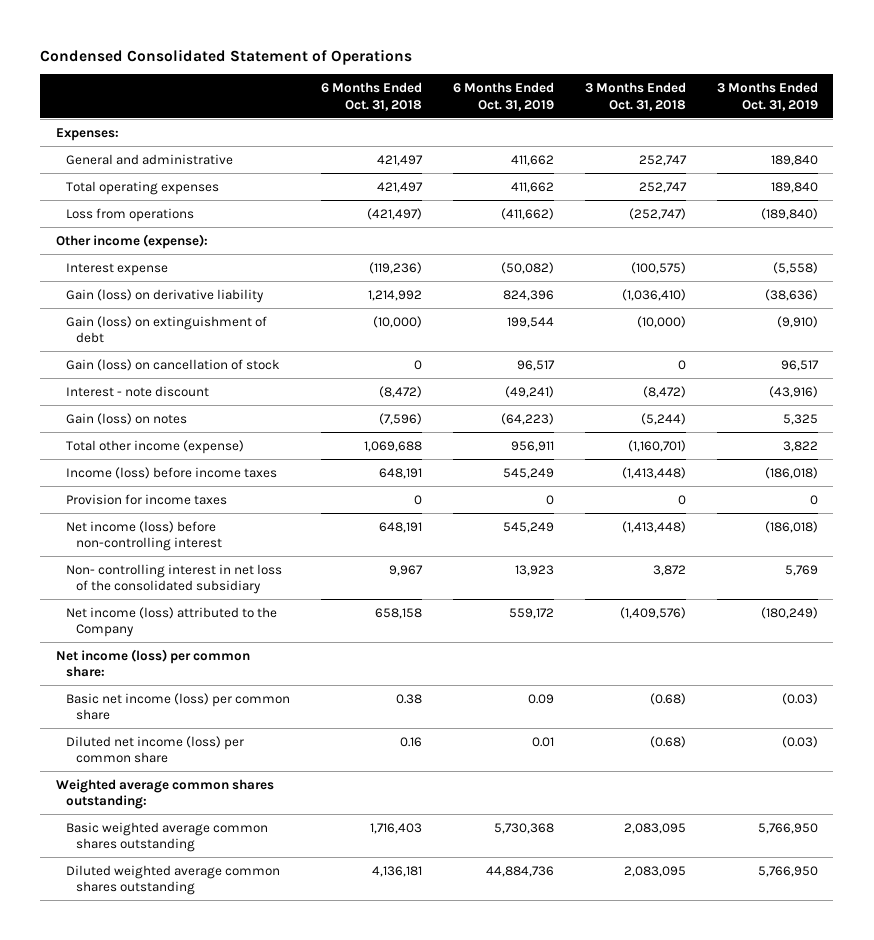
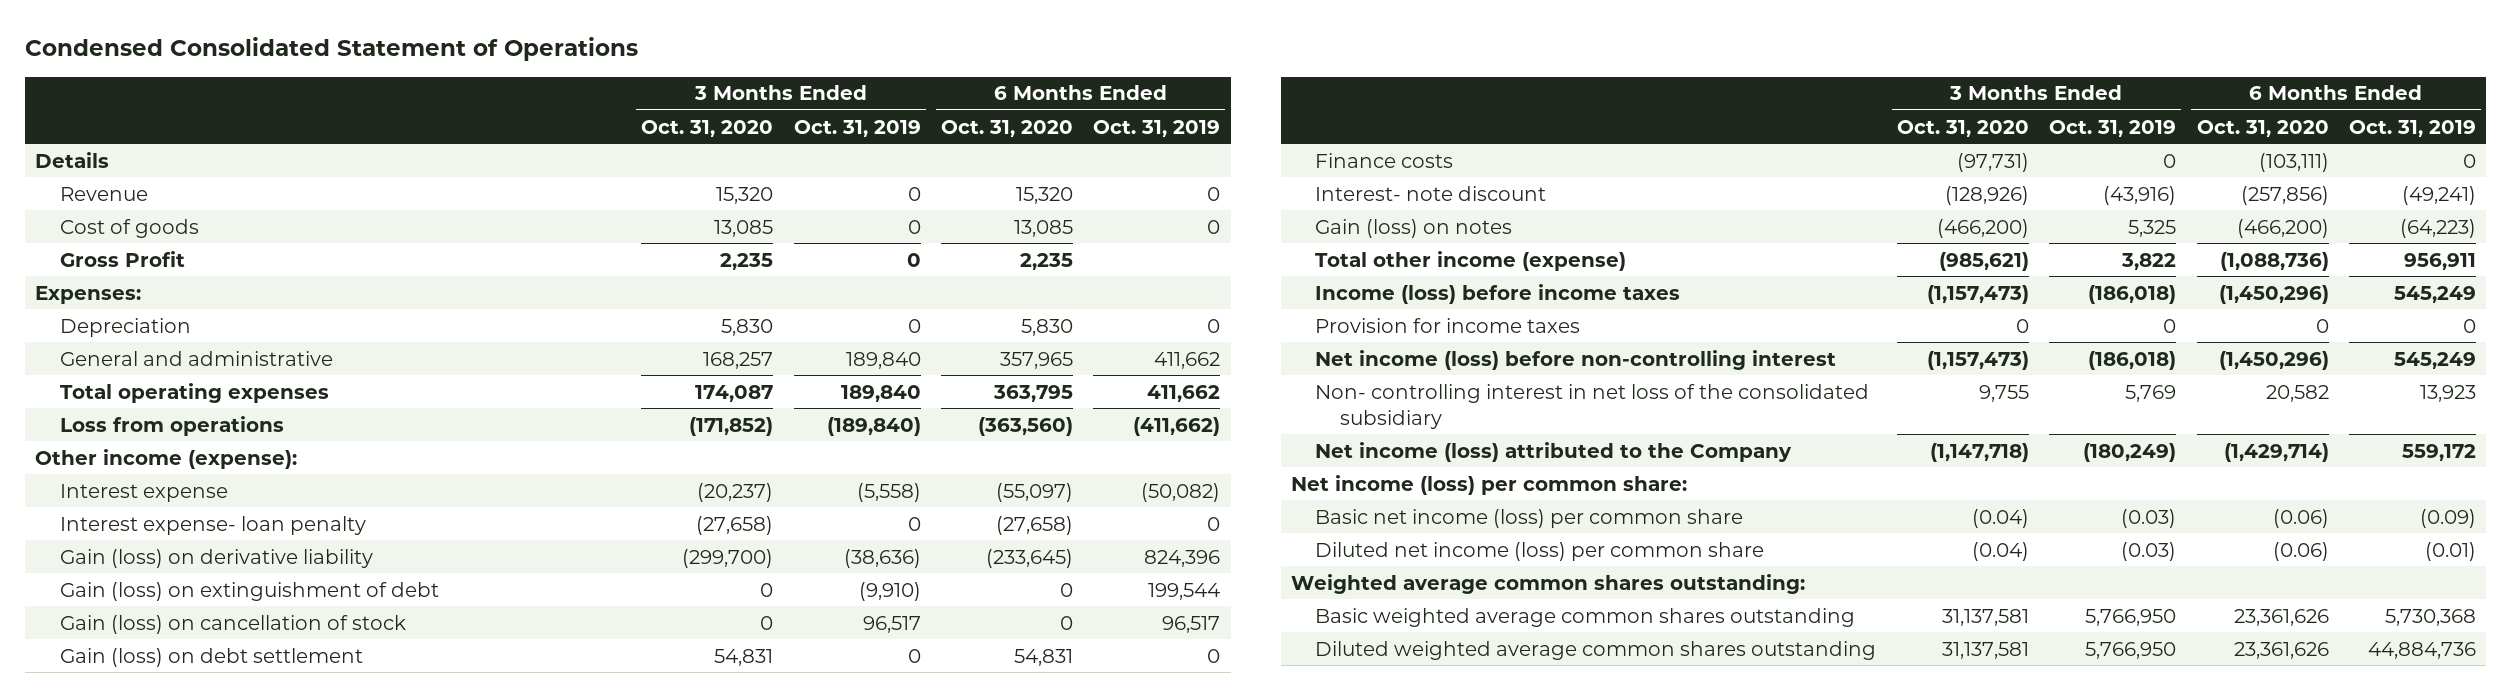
- | 6 Months Ended Oct. 31, 2018 | 6 Months Ended Oct. 31, 2019 | 3 Months Ended Oct. 31, 2018 | 3 Months Ended Oct. 31, 2019
+ | 3 Months Ended Oct. 31, 2020 | 3 Months Ended Oct. 31, 2019 | 6 Months Ended Oct. 31, 2020 | 6 Months Ended Oct. 31, 2019
+ Details
+ Revenue | 15,320 | 0 | 15,320 | 0
+ Cost of goods | 13,085 | 0 | 13,085 | 0
+ Gross Profit | 2,235 | 0 | 2,235 |
+ Depreciation | 5,830 | 0 | 5,830 | 0
+ Interest expense- loan penalty | (27,658) | 0 | (27,658) | 0
- Interest - note discount | (8,472) | (49,241) | (8,472) | (43,916)
+ Gain (loss) on debt settlement | 54,831 | 0 | 54,831 | 0
+ Finance costs | (97,731) | 0 | (103,111) | 0
+ Interest- note discount | (128,926) | (43,916) | (257,856) | (49,241)
- Basic net income (loss) per common share | 0.38 | 0.09 | (0.68) | (0.03)
- Diluted net income (loss) per common share | 0.16 | 0.01 | (0.68) | (0.03)
+ Basic net income (loss) per common share | (0.04) | (0.03) | (0.06) | (0.09)
+ Diluted net income (loss) per common share | (0.04) | (0.03) | (0.06) | (0.01)

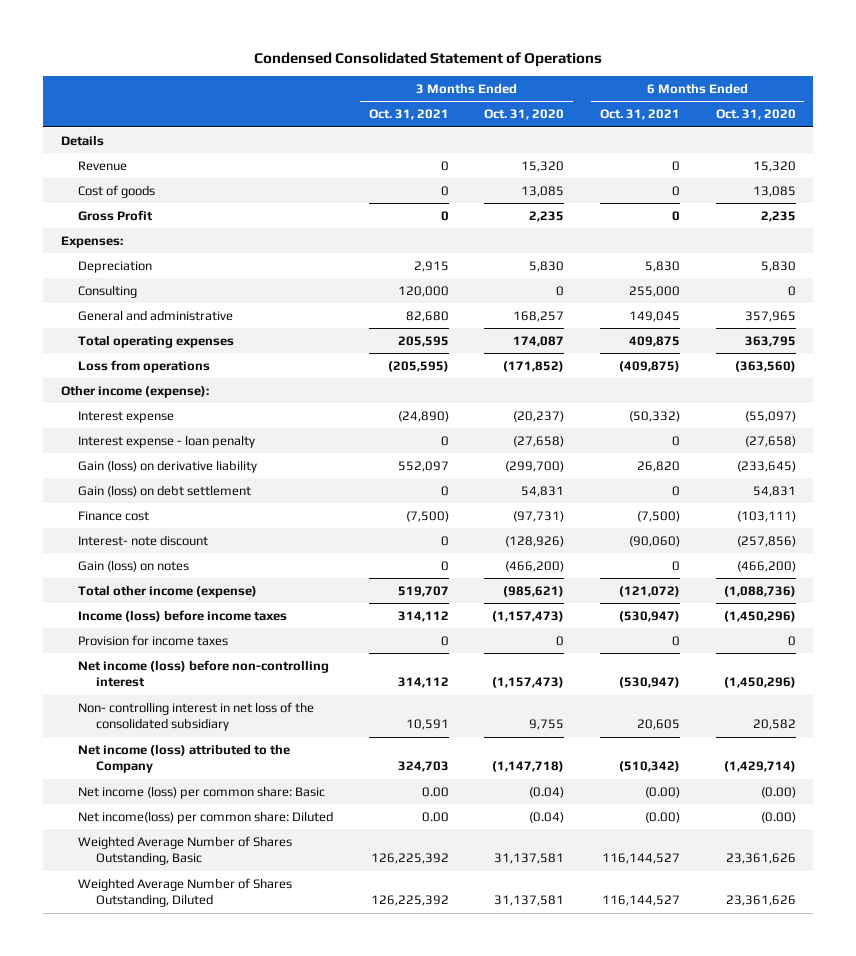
- | 3 Months Ended Oct. 31, 2020 | 3 Months Ended Oct. 31, 2019 | 6 Months Ended Oct. 31, 2020 | 6 Months Ended Oct. 31, 2019
+ | 3 Months Ended Oct. 31, 2021 | 3 Months Ended Oct. 31, 2020 | 6 Months Ended Oct. 31, 2021 | 6 Months Ended Oct. 31, 2020
+ Consulting | 120,000 | 0 | 255,000 | 0
- Interest expense- loan penalty | (27,658) | 0 | (27,658) | 0
+ Interest expense - loan penalty | 0 | (27,658) | 0 | (27,658)
- Gain (loss) on extinguishment of debt | 0 | (9,910) | 0 | 199,544
- Gain (loss) on cancellation of stock | 0 | 96,517 | 0 | 96,517
- Finance costs | (97,731) | 0 | (103,111) | 0
+ Finance cost | (7,500) | (97,731) | (7,500) | (103,111)
- Net income (loss) per common share:
- Basic net income (loss) per common share | (0.04) | (0.03) | (0.06) | (0.09)
- Diluted net income (loss) per common share | (0.04) | (0.03) | (0.06) | (0.01)
- Weighted average common shares outstanding:
- Basic weighted average common shares outstanding | 31,137,581 | 5,766,950 | 23,361,626 | 5,730,368
- Diluted weighted average common shares outstanding | 31,137,581 | 5,766,950 | 23,361,626 | 44,884,736
+ Net income (loss) per common share: Basic | 0.00 | (0.04) | (0.00) | (0.00)
+ Net income(loss) per common share: Diluted | 0.00 | (0.04) | (0.00) | (0.00)
+ Weighted Average Number of Shares Outstanding, Basic | 126,225,392 | 31,137,581 | 116,144,527 | 23,361,626
+ Weighted Average Number of Shares Outstanding, Diluted | 126,225,392 | 31,137,581 | 116,144,527 | 23,361,626

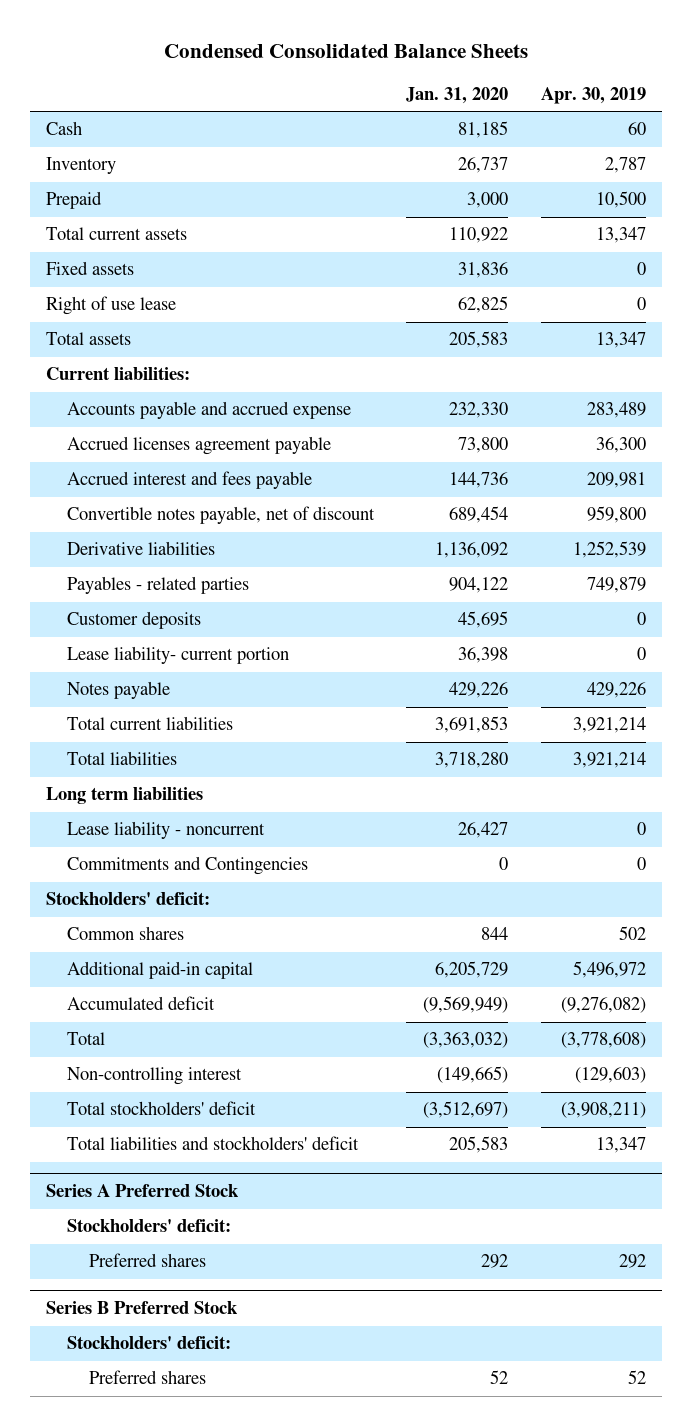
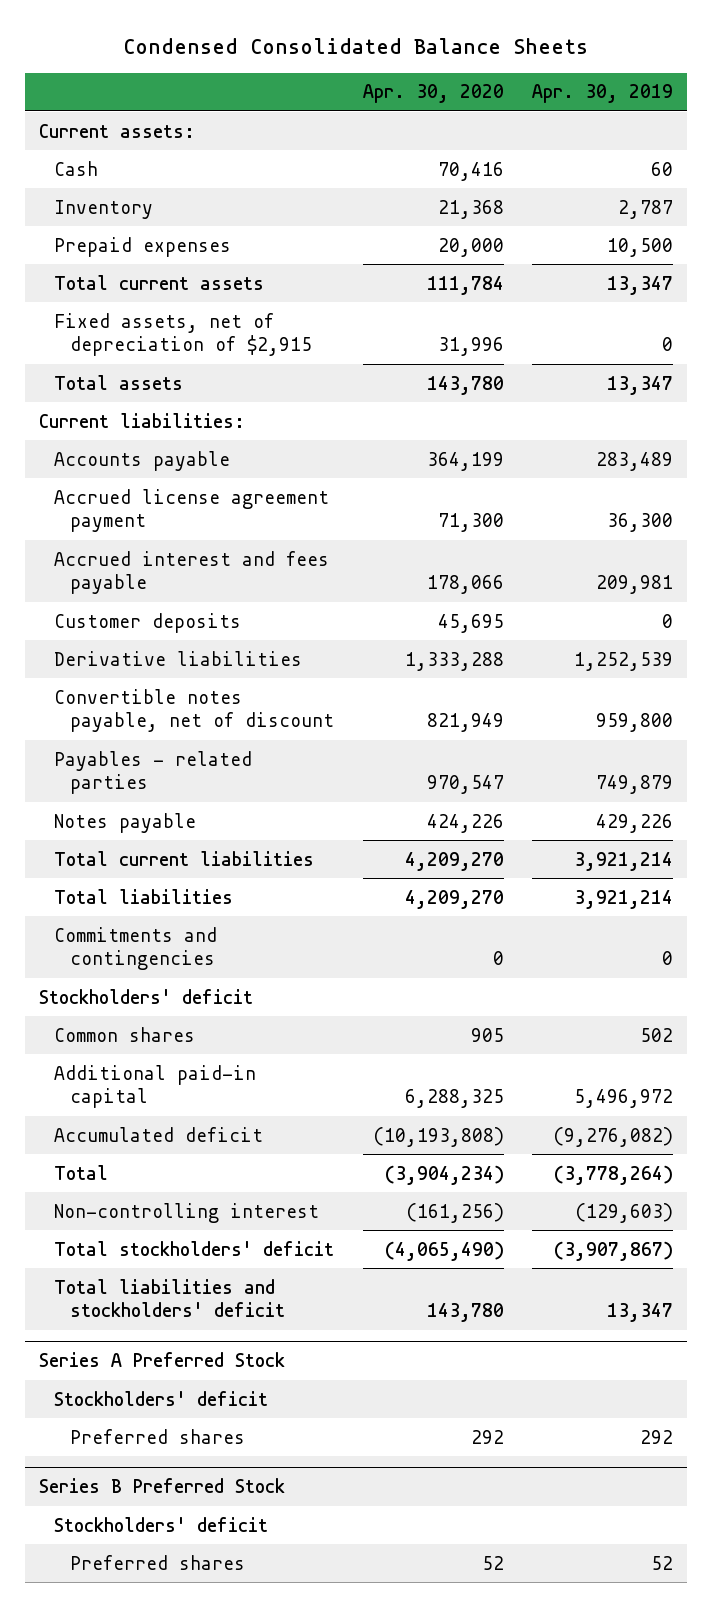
- | Jan. 31, 2020 | Apr. 30, 2019
+ | Apr. 30, 2020 | Apr. 30, 2019
+ Current assets:
- Prepaid | 3,000 | 10,500
+ Prepaid expenses | 20,000 | 10,500
- Fixed assets | 31,836 | 0
- Right of use lease | 62,825 | 0
+ Fixed assets, net of depreciation of $2,915 | 31,996 | 0
- Accounts payable and accrued expense | 232,330 | 283,489
- Accrued licenses agreement payable | 73,800 | 36,300
+ Accounts payable | 364,199 | 283,489
+ Accrued license agreement payment | 71,300 | 36,300
moved up: Customer deposits | 45,695 | 0
moved down: Convertible notes payable, net of discount | 821,949 | 959,800
- Lease liability- current portion | 36,398 | 0
- Long term liabilities
- Lease liability - noncurrent | 26,427 | 0
- Commitments and Contingencies | 0 | 0
- Stockholders' deficit:
+ Commitments and contingencies | 0 | 0
+ Stockholders' deficit
- Total | (3,363,032) | (3,778,608)
+ Total | (3,904,234) | (3,778,264)
- Total stockholders' deficit | (3,512,697) | (3,908,211)
+ Total stockholders' deficit | (4,065,490) | (3,907,867)
@ Series A Preferred Stock
- Stockholders' deficit:
+ Stockholders' deficit
@ Series B Preferred Stock
- Stockholders' deficit:
+ Stockholders' deficit

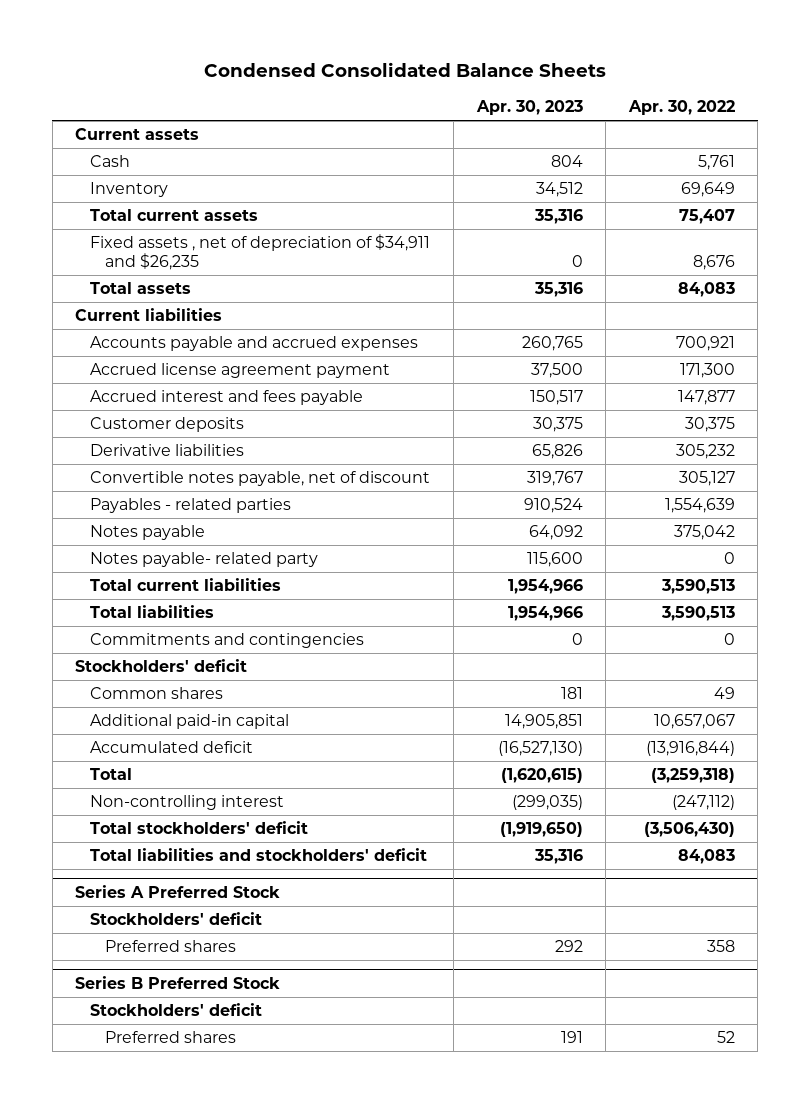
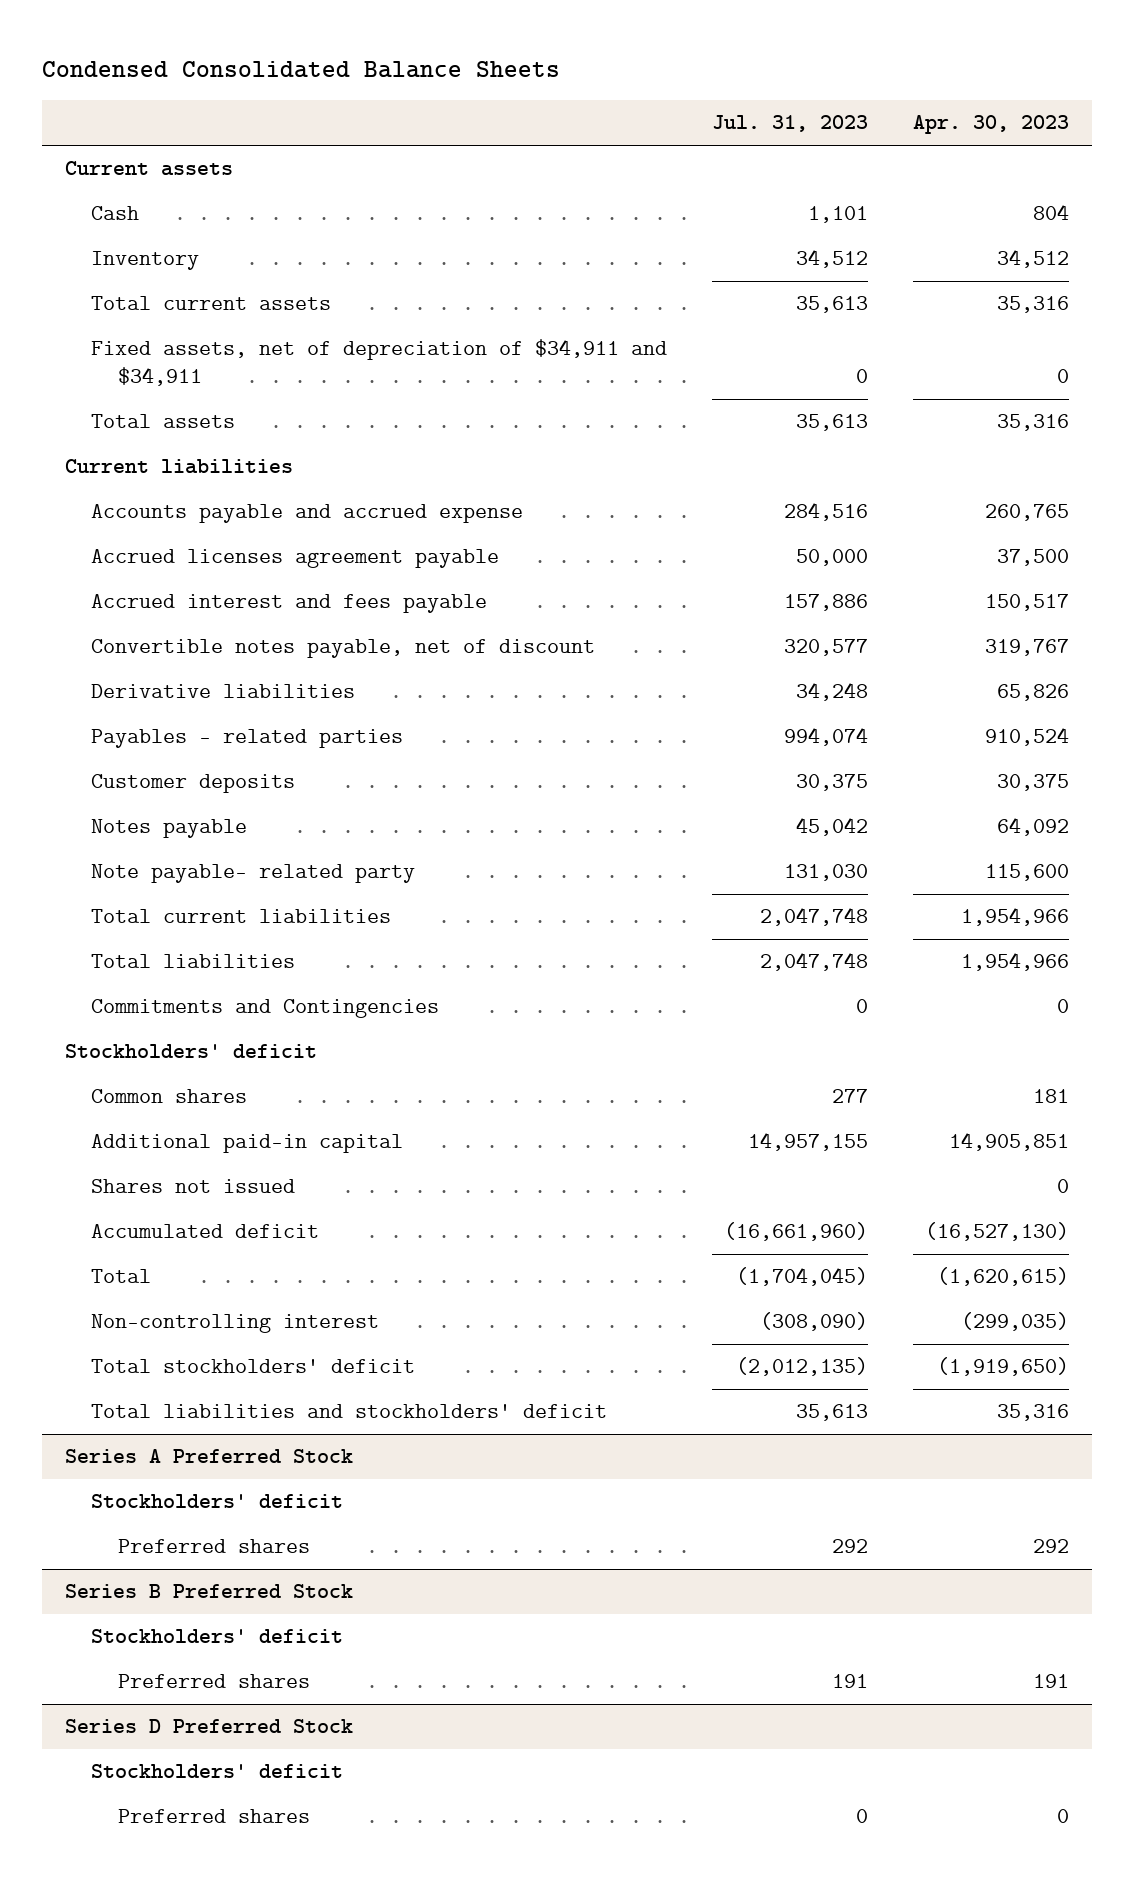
- | Apr. 30, 2023 | Apr. 30, 2022
+ | Jul. 31, 2023 | Apr. 30, 2023
- Fixed assets , net of depreciation of $34,911 and $26,235 | 0 | 8,676
+ Fixed assets, net of depreciation of $34,911 and $34,911 | 0 | 0
- Accounts payable and accrued expenses | 260,765 | 700,921
- Accrued license agreement payment | 37,500 | 171,300
+ Accounts payable and accrued expense | 284,516 | 260,765
+ Accrued licenses agreement payable | 50,000 | 37,500
moved down: Derivative liabilities | 34,248 | 65,826
moved down: Customer deposits | 30,375 | 30,375
- Notes payable- related party | 115,600 | 0
+ Note payable- related party | 131,030 | 115,600
- Commitments and contingencies | 0 | 0
+ Commitments and Contingencies | 0 | 0
+ Shares not issued | | 0
+ Series D Preferred Stock
+ Stockholders' deficit
+ Preferred shares | 0 | 0

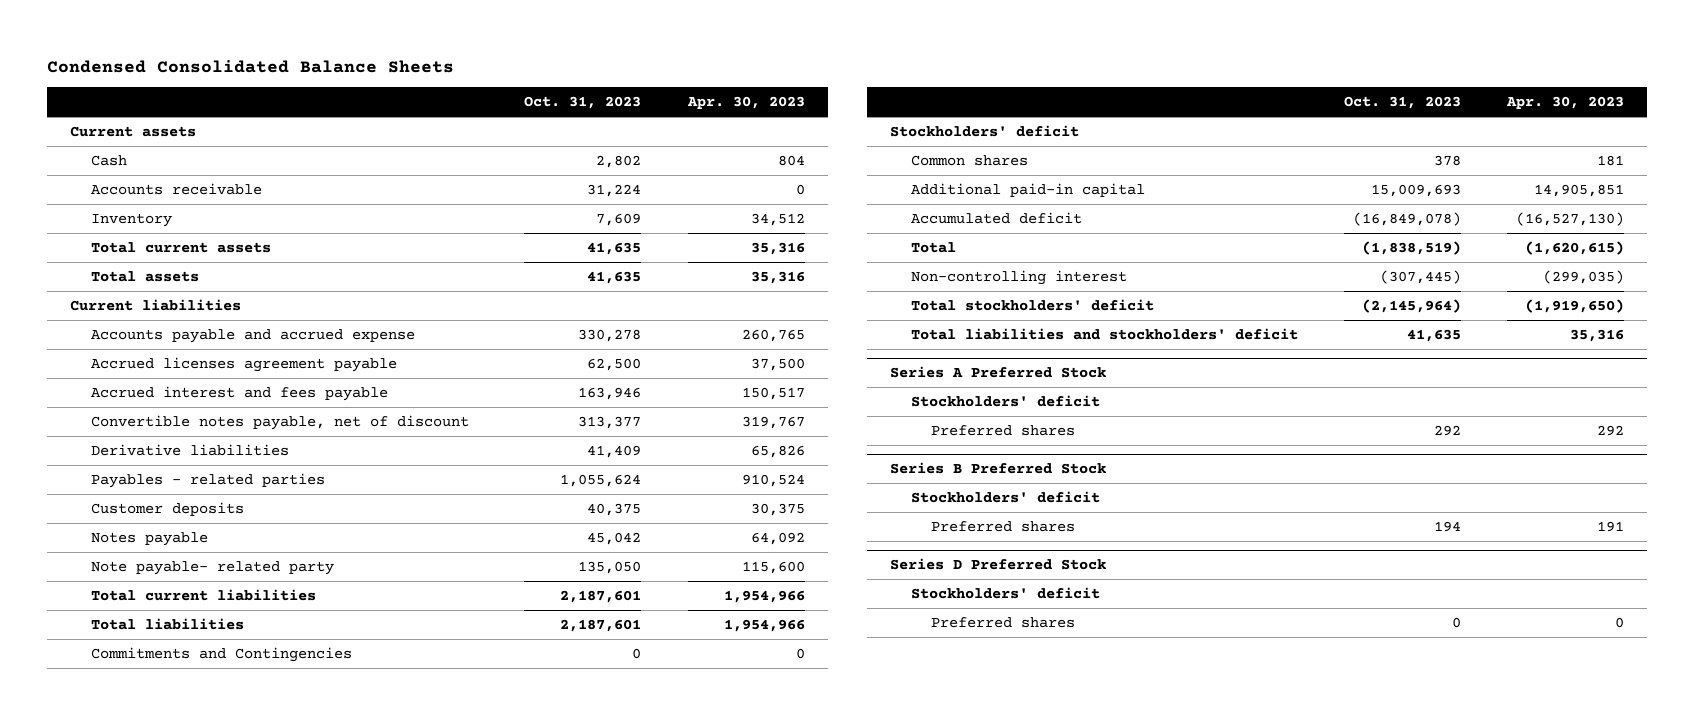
- | Jul. 31, 2023 | Apr. 30, 2023
+ | Oct. 31, 2023 | Apr. 30, 2023
+ Accounts receivable | 31,224 | 0
- Fixed assets, net of depreciation of $34,911 and $34,911 | 0 | 0
- Shares not issued | | 0

